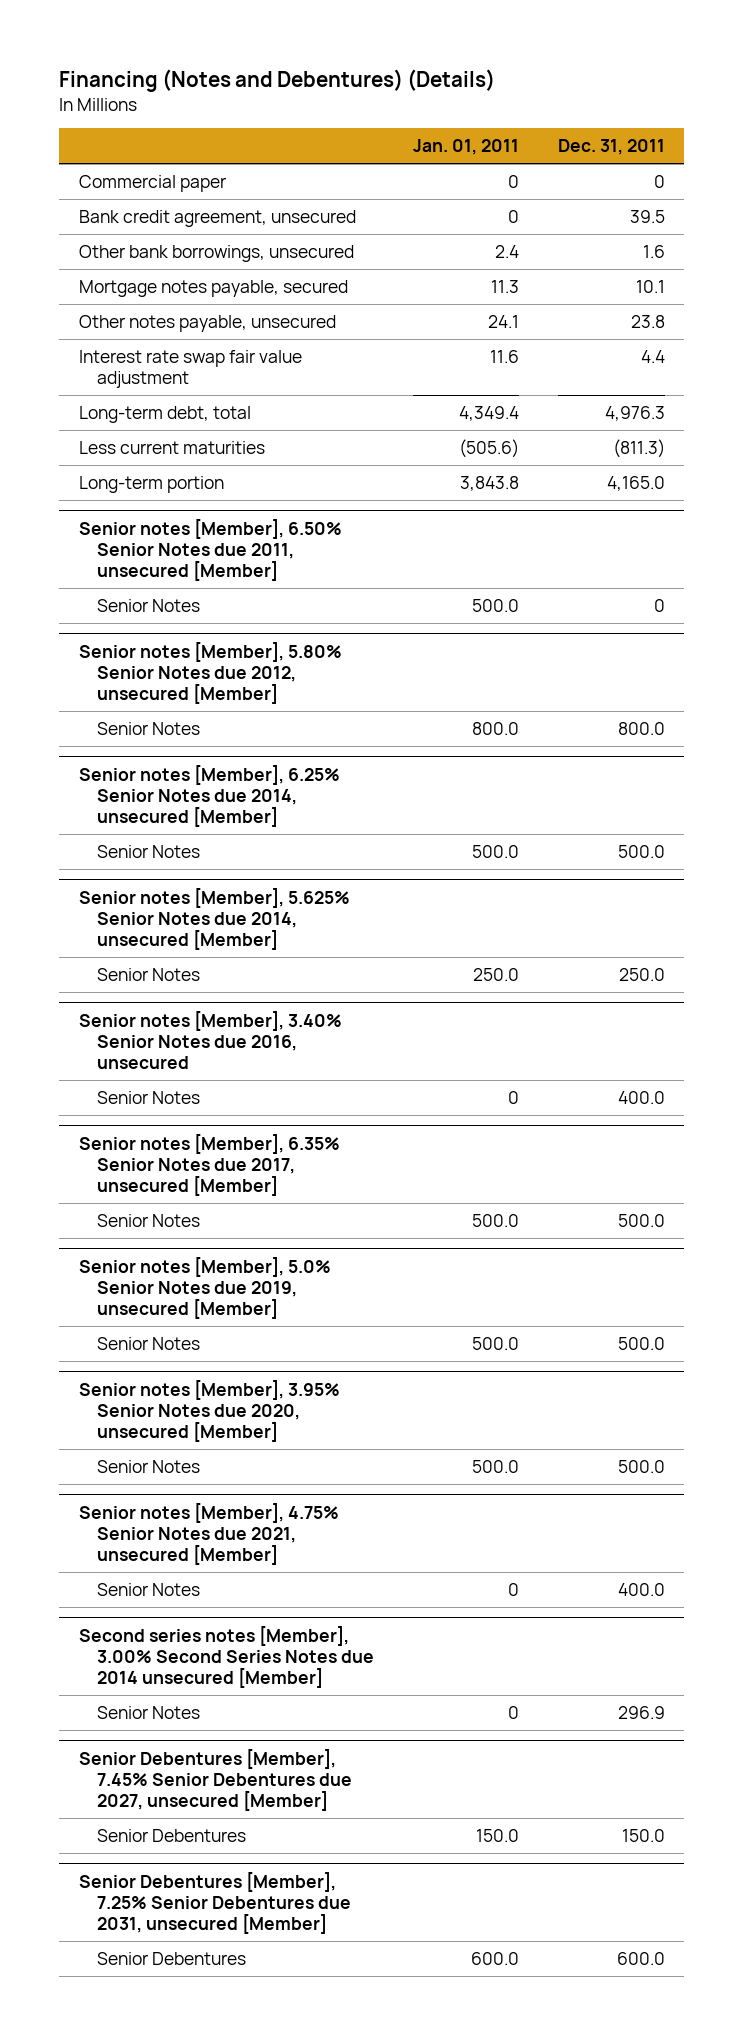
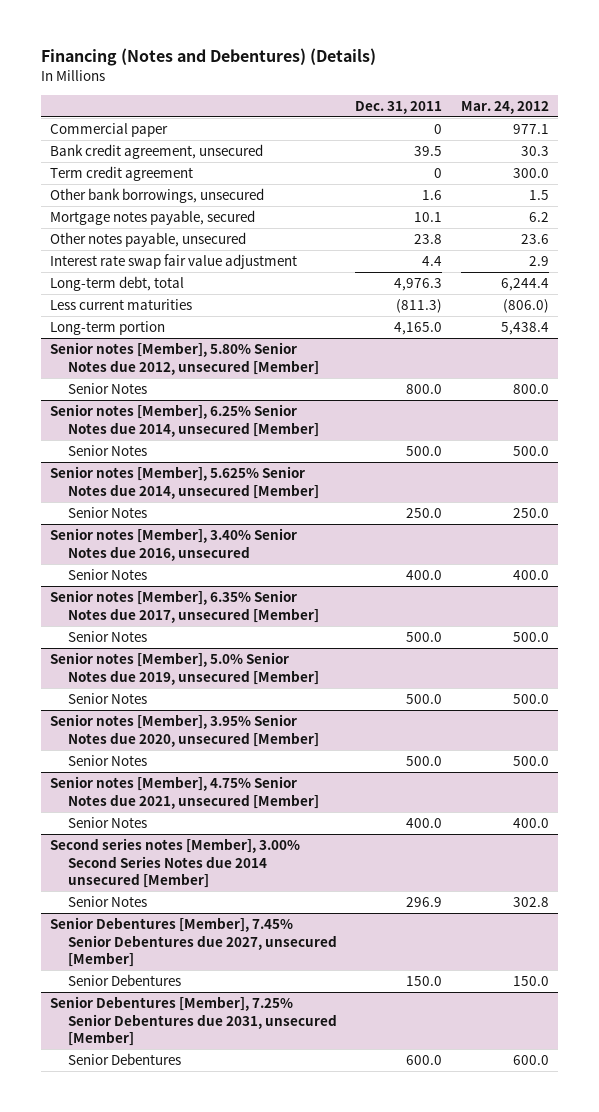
- | Jan. 01, 2011 | Dec. 31, 2011
+ | Dec. 31, 2011 | Mar. 24, 2012
+ Term credit agreement | 0 | 300.0
- Senior notes [Member], 6.50% Senior Notes due 2011, unsecured [Member]
- Senior Notes | 500.0 | 0

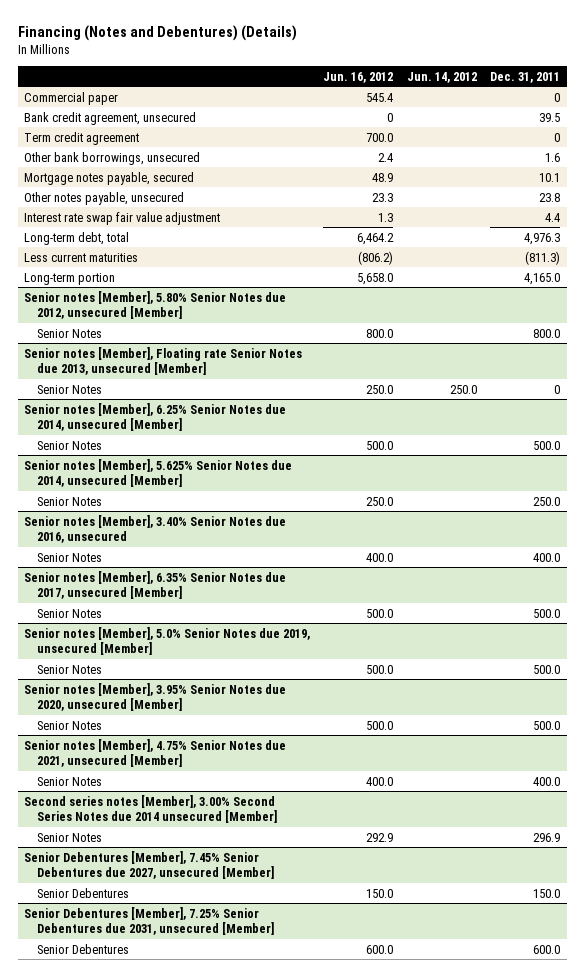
- | Dec. 31, 2011 | Mar. 24, 2012
+ | Jun. 16, 2012 | Jun. 14, 2012 | Dec. 31, 2011
+ Senior notes [Member], Floating rate Senior Notes due 2013, unsecured [Member]
+ Senior Notes | 250.0 | 250.0 | 0

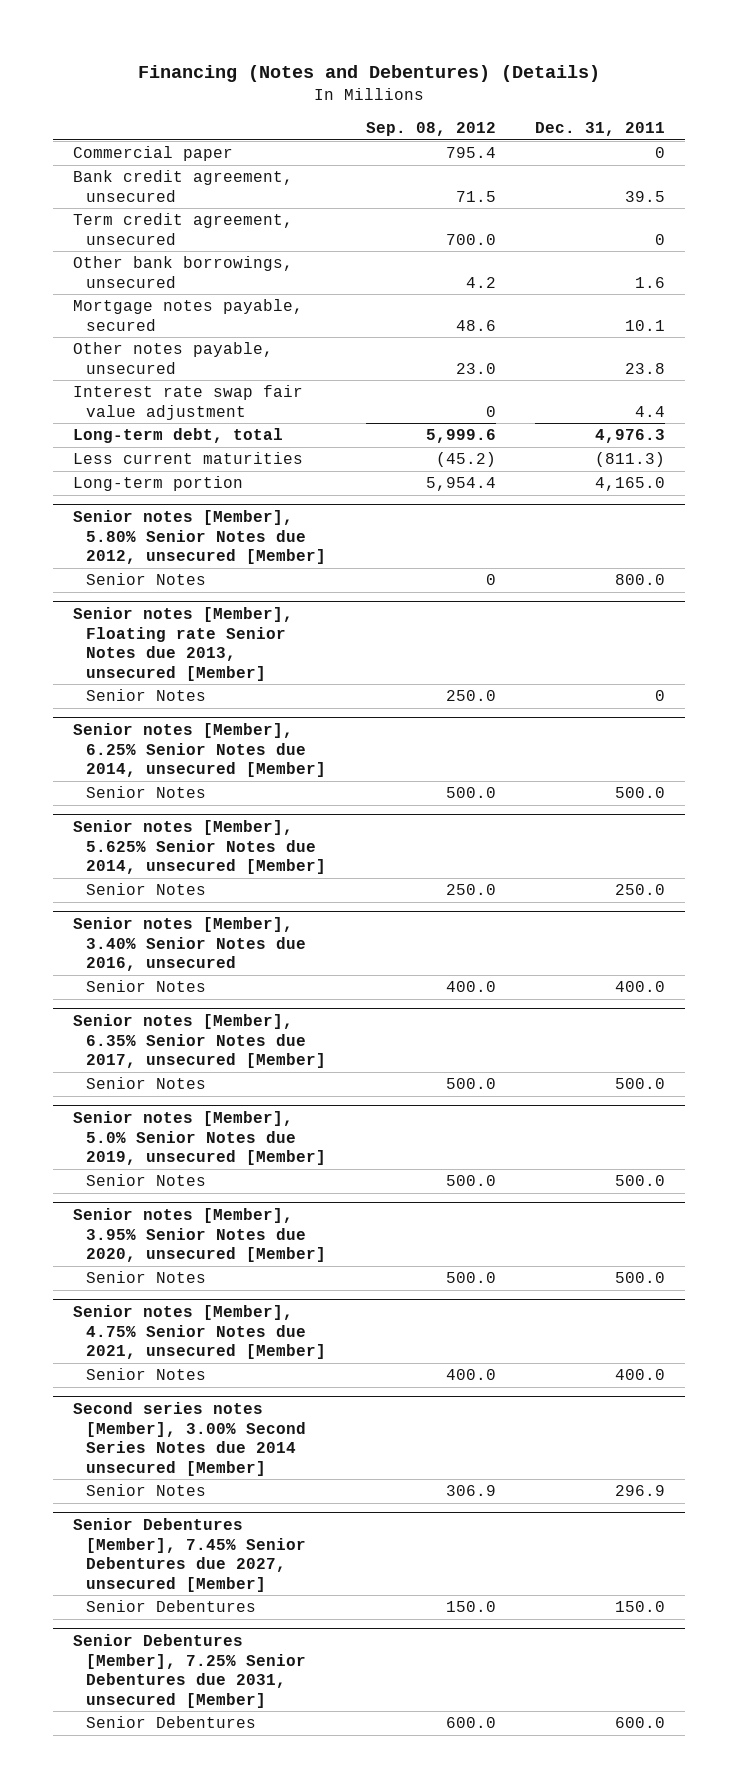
- | Jun. 16, 2012 | Jun. 14, 2012 | Dec. 31, 2011
+ | Sep. 08, 2012 | Dec. 31, 2011
- Term credit agreement | 700.0 | | 0
+ Term credit agreement, unsecured | 700.0 | 0

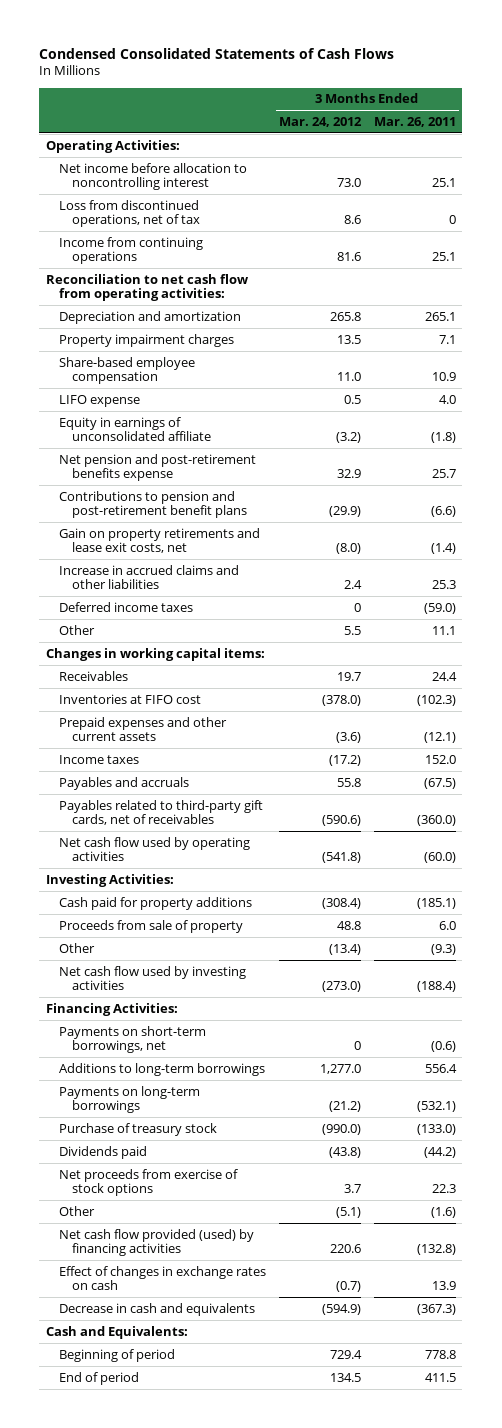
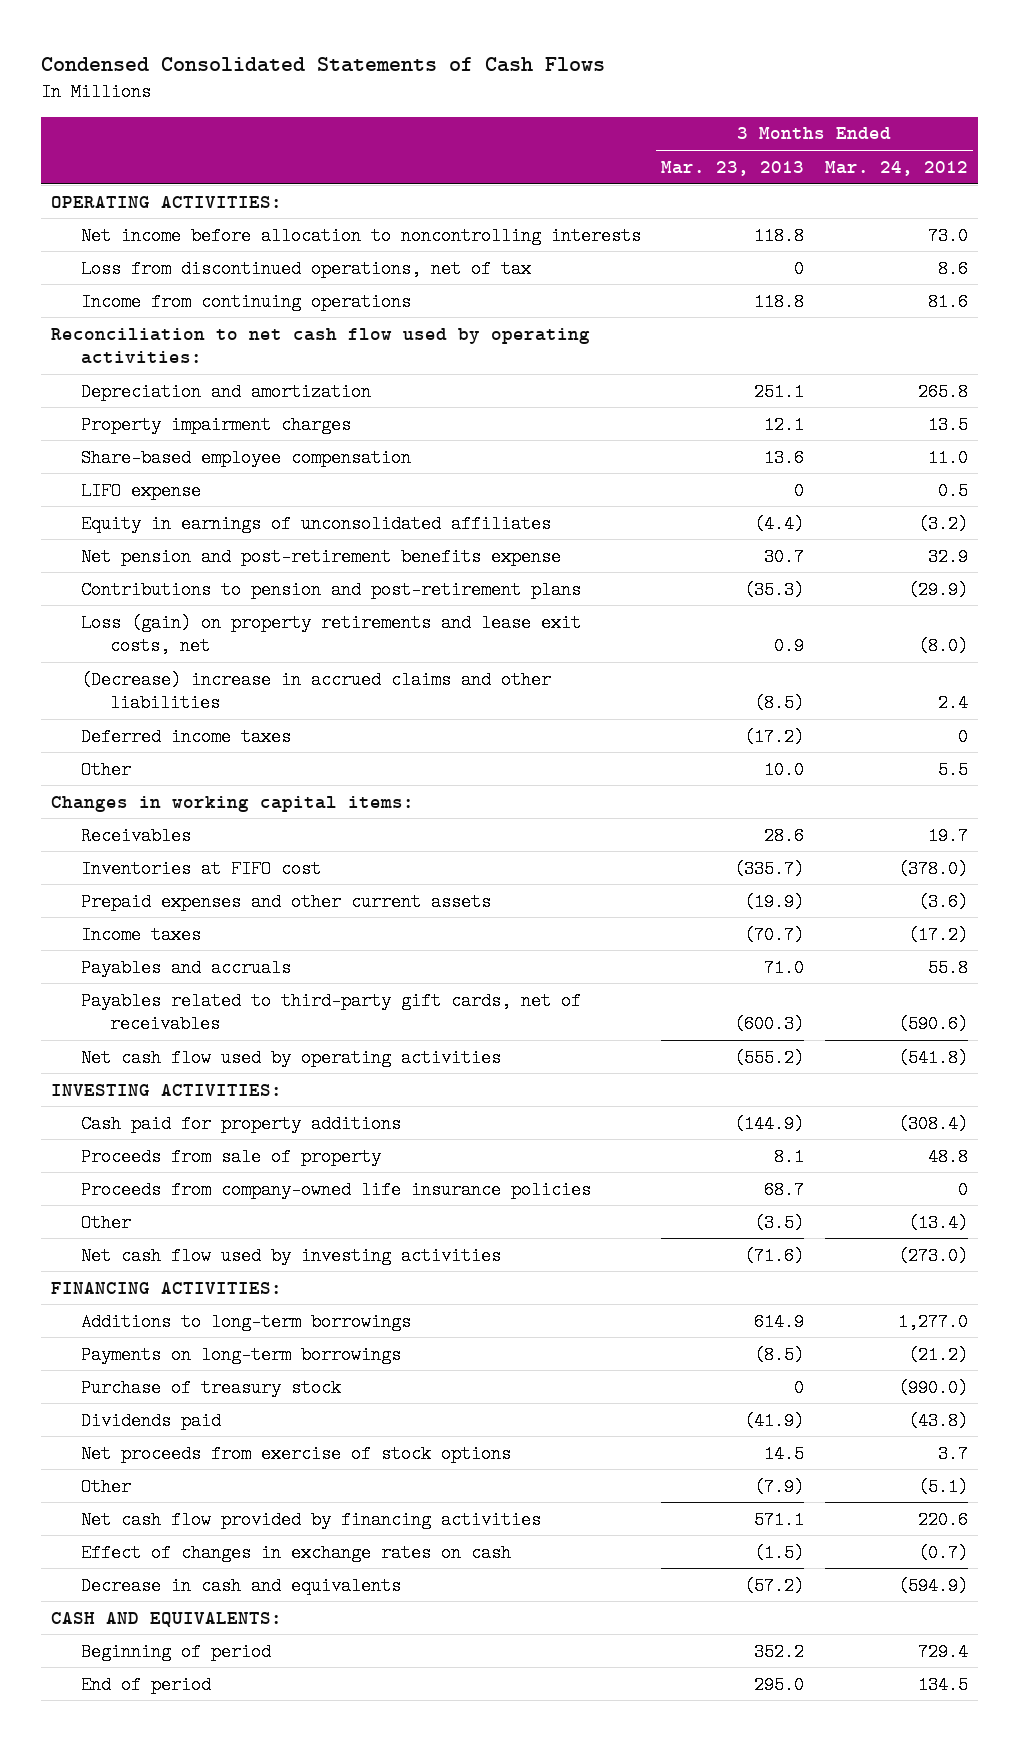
- | 3 Months Ended Mar. 24, 2012 | 3 Months Ended Mar. 26, 2011
+ | 3 Months Ended Mar. 23, 2013 | 3 Months Ended Mar. 24, 2012
- Operating Activities:
- Net income before allocation to noncontrolling interest | 73.0 | 25.1
+ OPERATING ACTIVITIES:
+ Net income before allocation to noncontrolling interests | 118.8 | 73.0
- Reconciliation to net cash flow from operating activities:
+ Reconciliation to net cash flow used by operating activities:
- Equity in earnings of unconsolidated affiliate | (3.2) | (1.8)
+ Equity in earnings of unconsolidated affiliates | (4.4) | (3.2)
- Contributions to pension and post-retirement benefit plans | (29.9) | (6.6)
- Gain on property retirements and lease exit costs, net | (8.0) | (1.4)
- Increase in accrued claims and other liabilities | 2.4 | 25.3
+ Contributions to pension and post-retirement plans | (35.3) | (29.9)
+ Loss (gain) on property retirements and lease exit costs, net | 0.9 | (8.0)
+ (Decrease) increase in accrued claims and other liabilities | (8.5) | 2.4
- Investing Activities:
+ INVESTING ACTIVITIES:
+ Proceeds from company-owned life insurance policies | 68.7 | 0
- Financing Activities:
- Payments on short-term borrowings, net | 0 | (0.6)
+ FINANCING ACTIVITIES:
- Net cash flow provided (used) by financing activities | 220.6 | (132.8)
+ Net cash flow provided by financing activities | 571.1 | 220.6
- Cash and Equivalents:
+ CASH AND EQUIVALENTS:

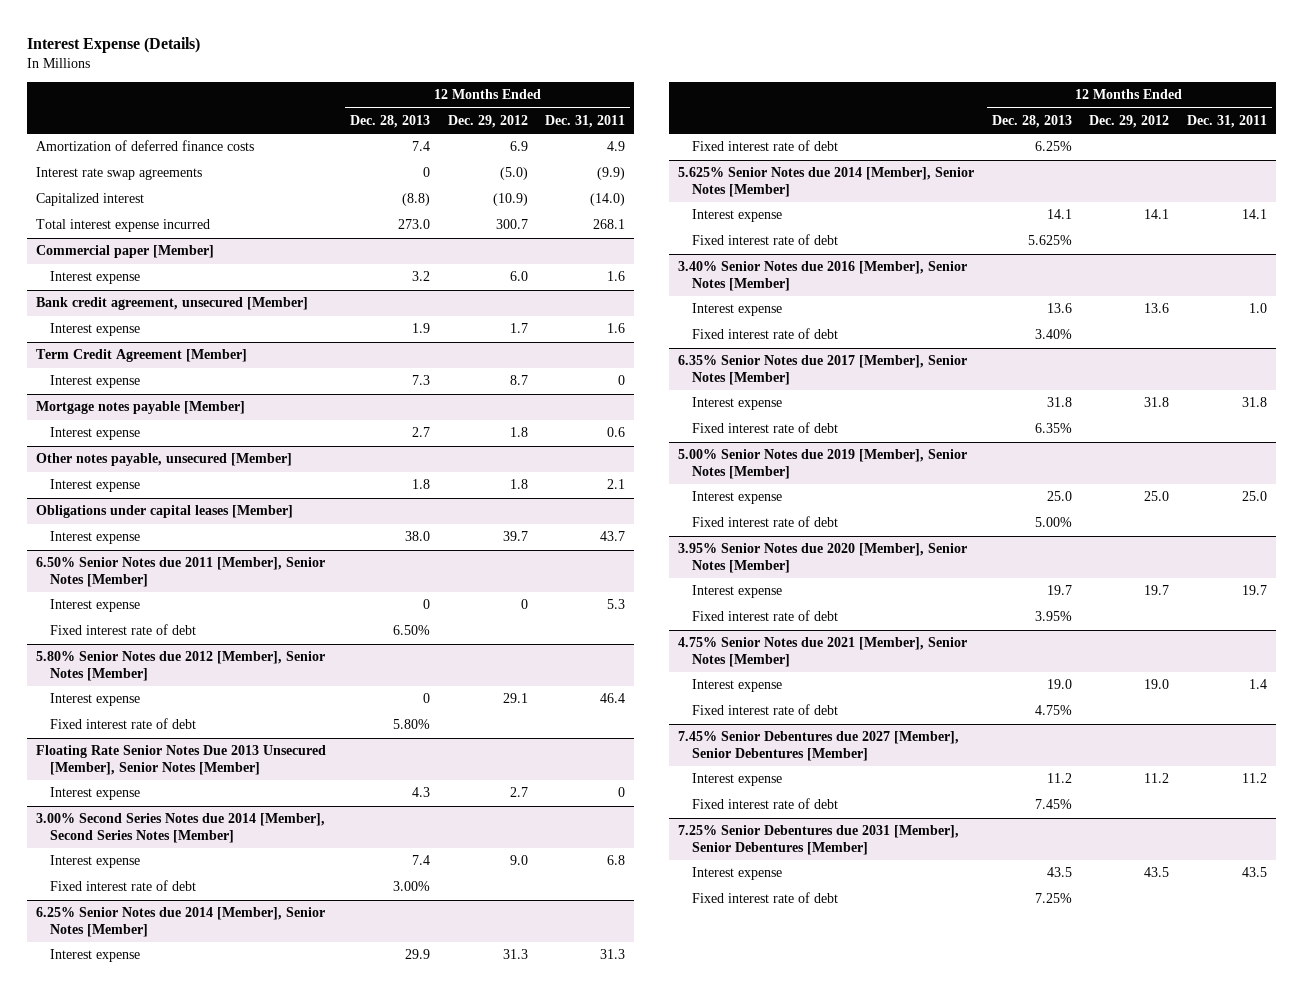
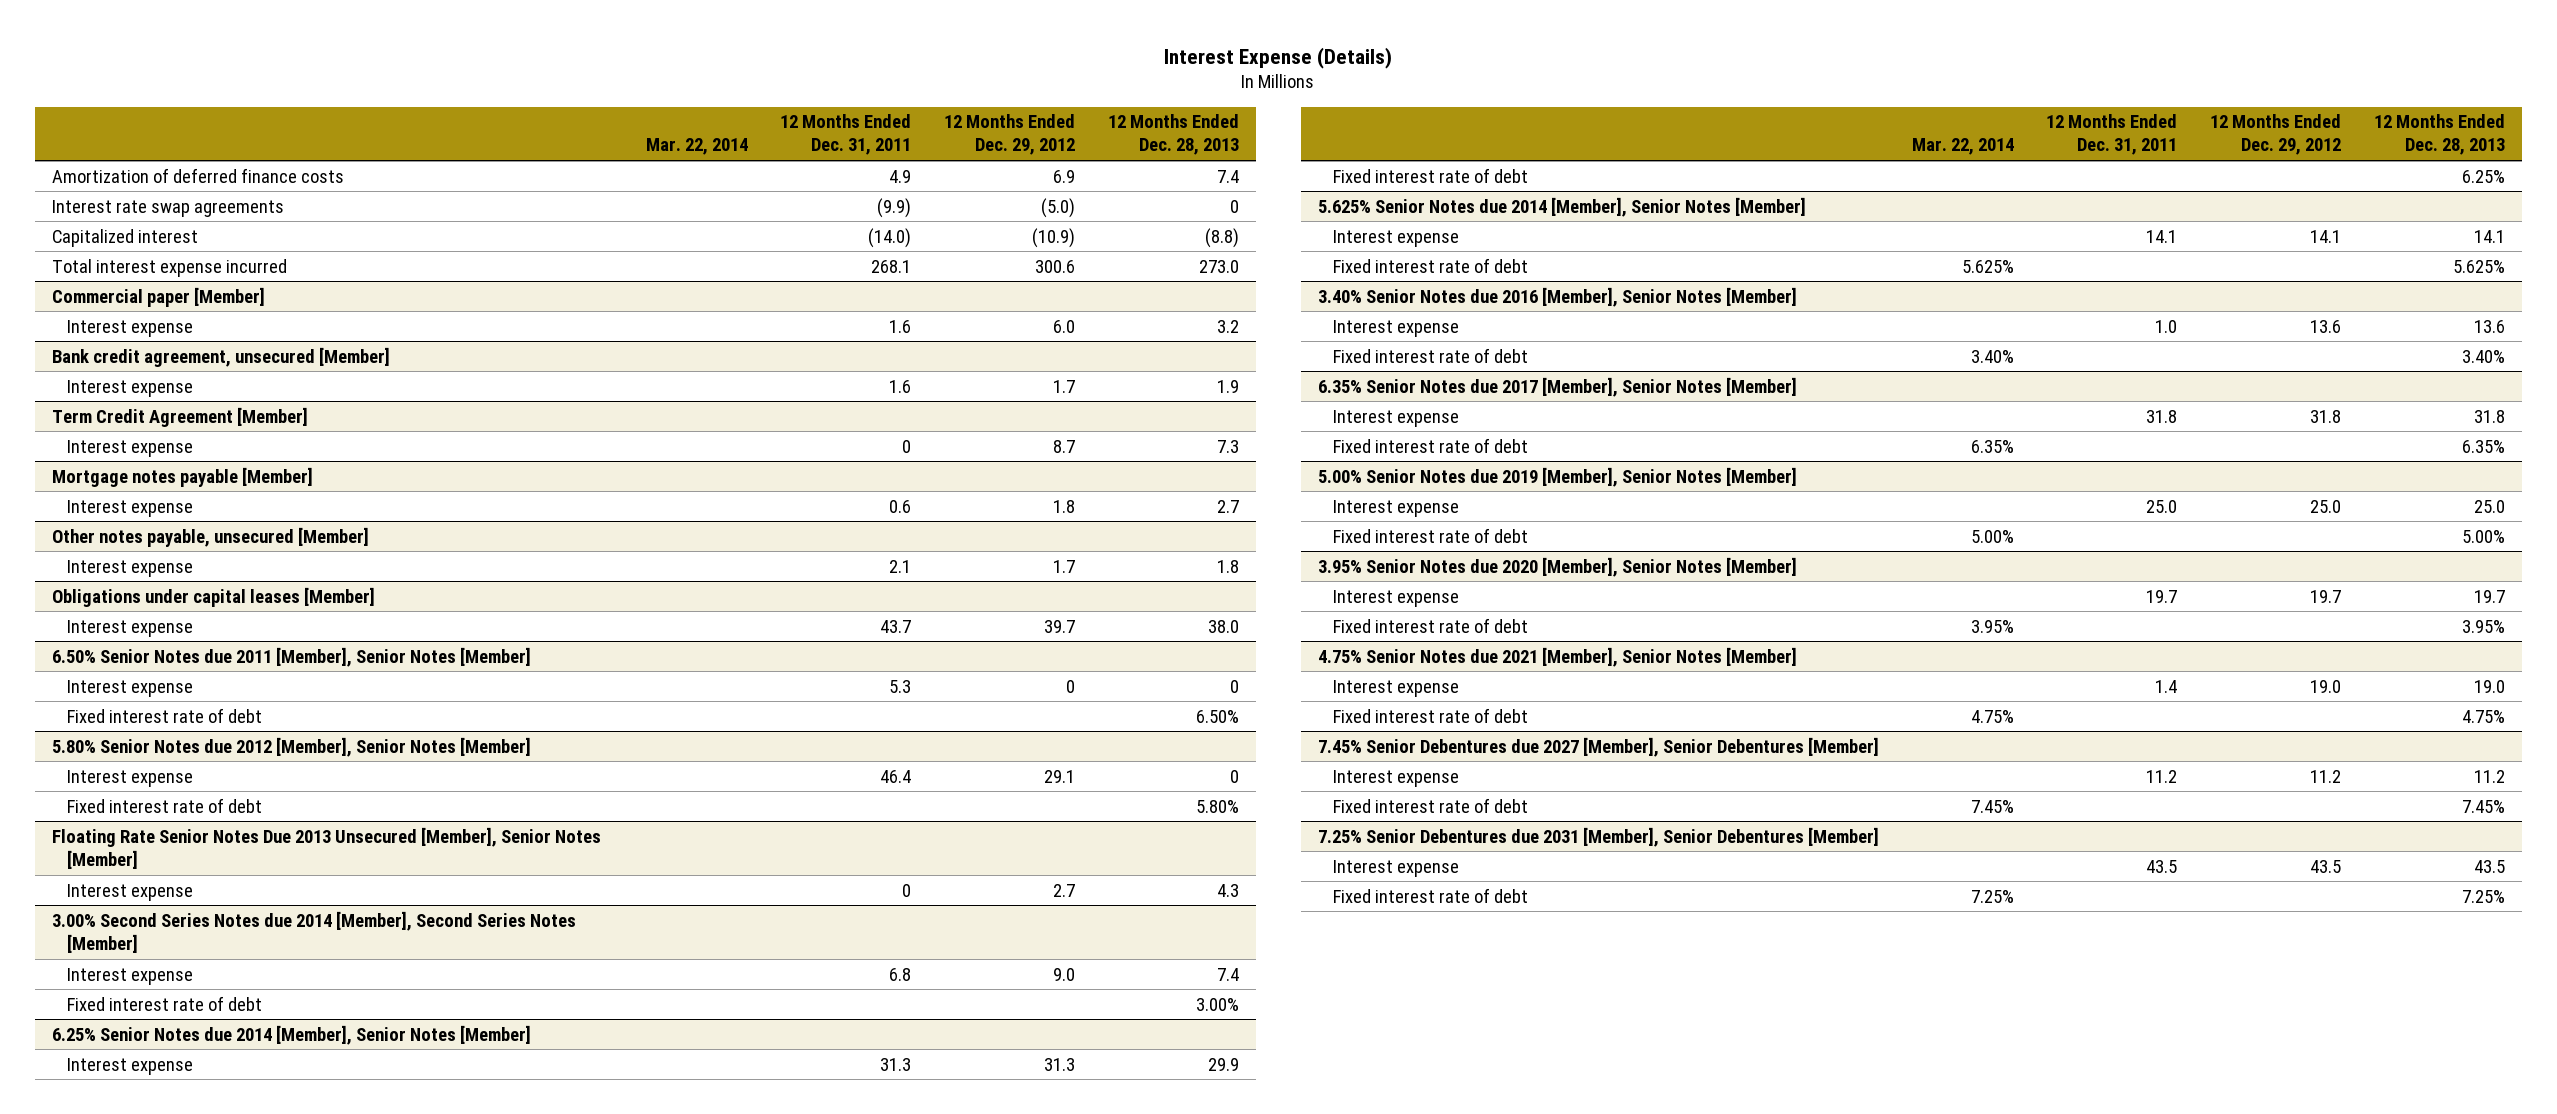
- | 12 Months Ended Dec. 28, 2013 | 12 Months Ended Dec. 29, 2012 | 12 Months Ended Dec. 31, 2011
+ | Mar. 22, 2014 | 12 Months Ended Dec. 31, 2011 | 12 Months Ended Dec. 29, 2012 | 12 Months Ended Dec. 28, 2013
- Total interest expense incurred | 273.0 | 300.7 | 268.1
+ Total interest expense incurred | | 268.1 | 300.6 | 273.0
@ Other notes payable, unsecured [Member]
- Interest expense | 1.8 | 1.8 | 2.1
+ Interest expense | | 2.1 | 1.7 | 1.8

